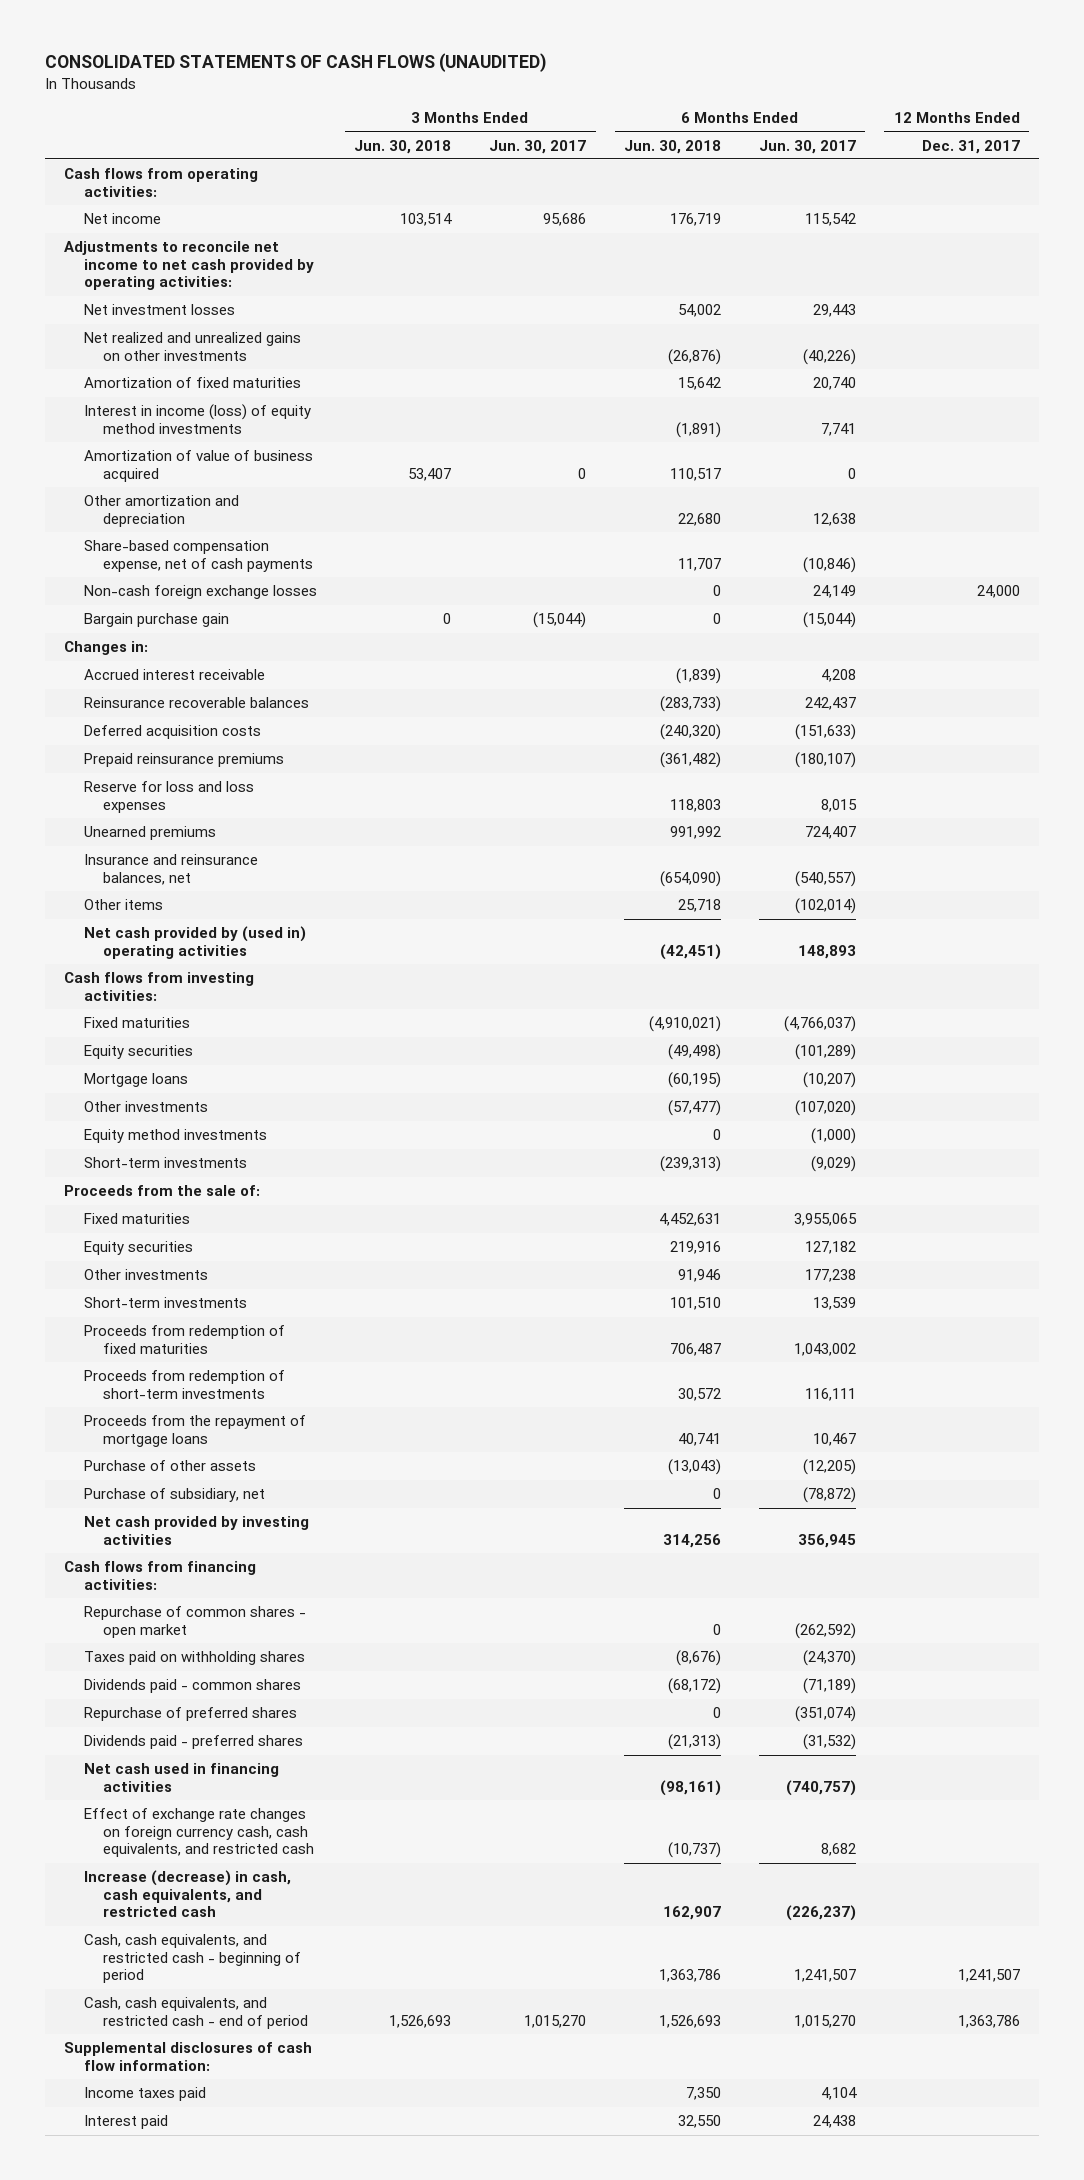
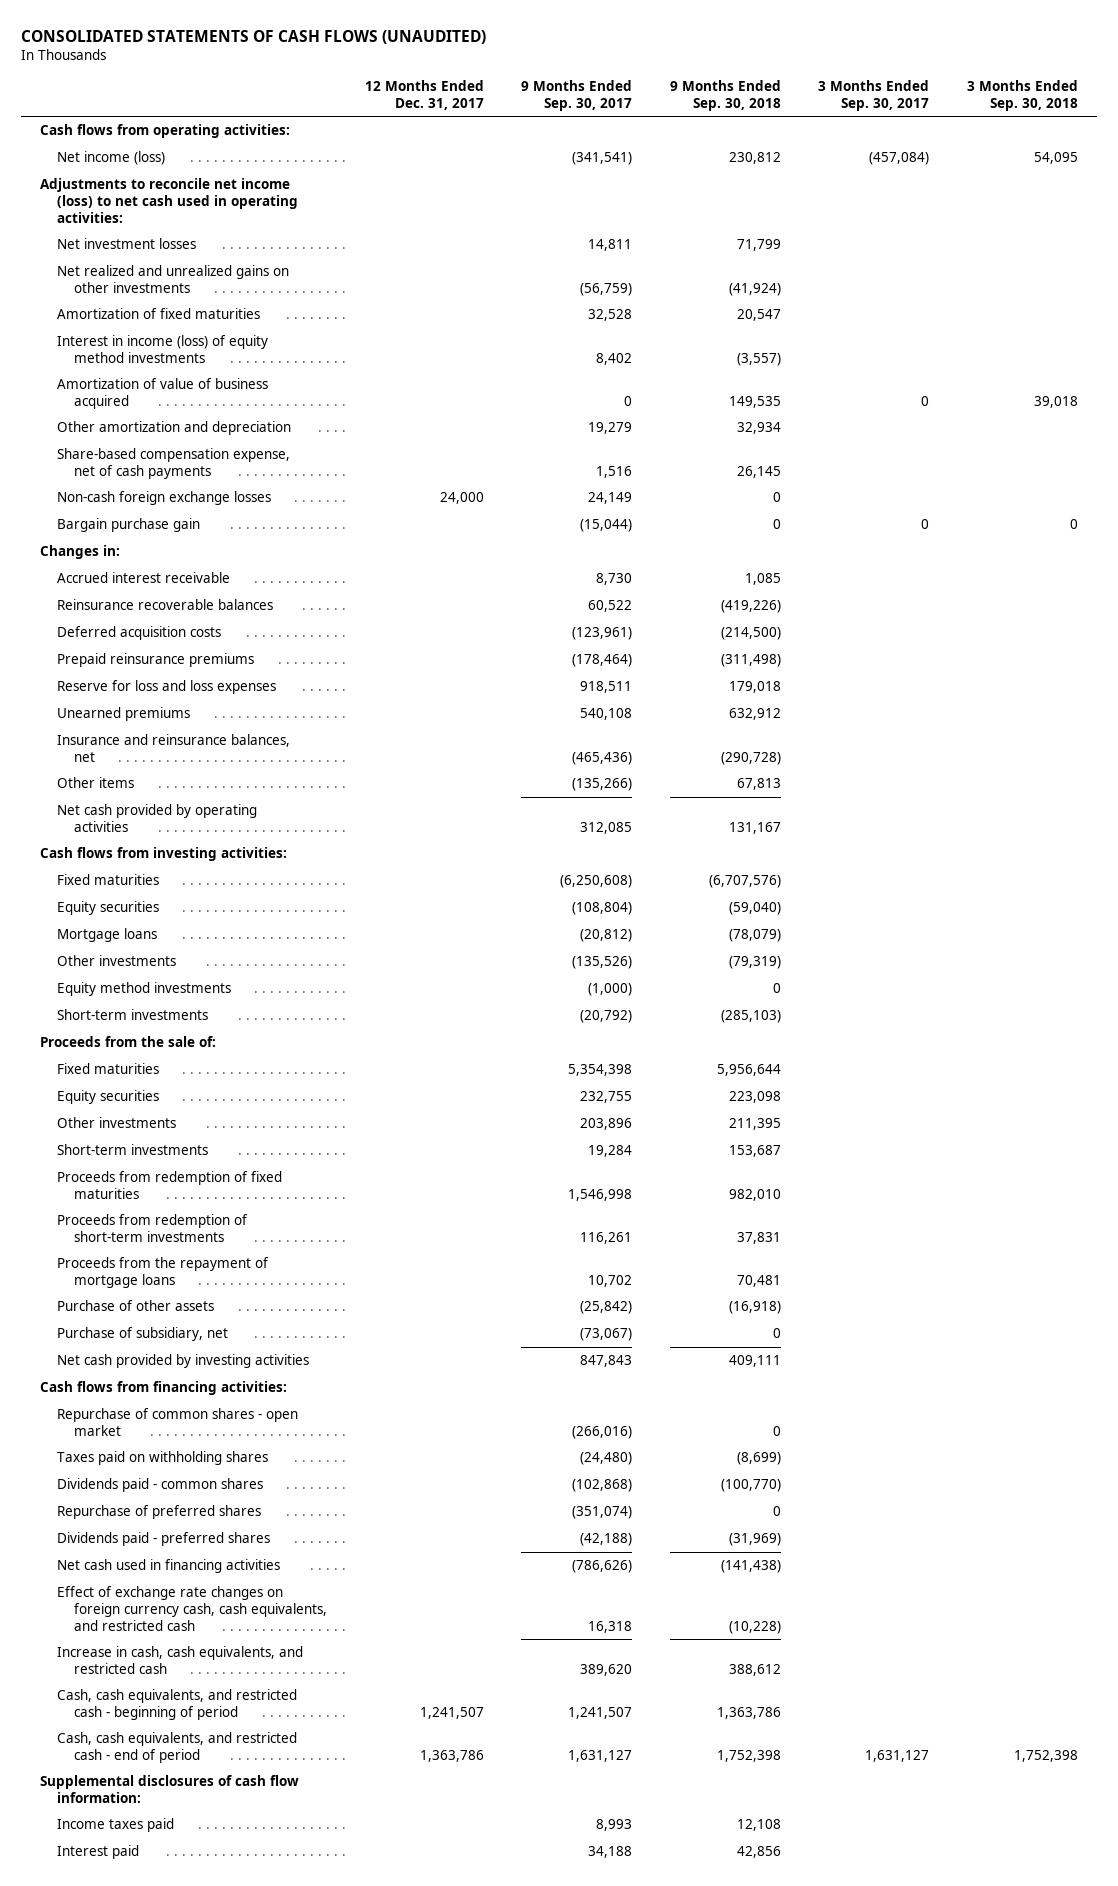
- | 3 Months Ended Jun. 30, 2018 | 3 Months Ended Jun. 30, 2017 | 6 Months Ended Jun. 30, 2018 | 6 Months Ended Jun. 30, 2017 | 12 Months Ended Dec. 31, 2017
+ | 12 Months Ended Dec. 31, 2017 | 9 Months Ended Sep. 30, 2017 | 9 Months Ended Sep. 30, 2018 | 3 Months Ended Sep. 30, 2017 | 3 Months Ended Sep. 30, 2018
- Net income | 103,514 | 95,686 | 176,719 | 115,542 |
- Adjustments to reconcile net income to net cash provided by operating activities:
+ Net income (loss) | | (341,541) | 230,812 | (457,084) | 54,095
+ Adjustments to reconcile net income (loss) to net cash used in operating activities:
- Net cash provided by (used in) operating activities | | | (42,451) | 148,893 |
+ Net cash provided by operating activities | | 312,085 | 131,167 | |
- Increase (decrease) in cash, cash equivalents, and restricted cash | | | 162,907 | (226,237) |
+ Increase in cash, cash equivalents, and restricted cash | | 389,620 | 388,612 | |

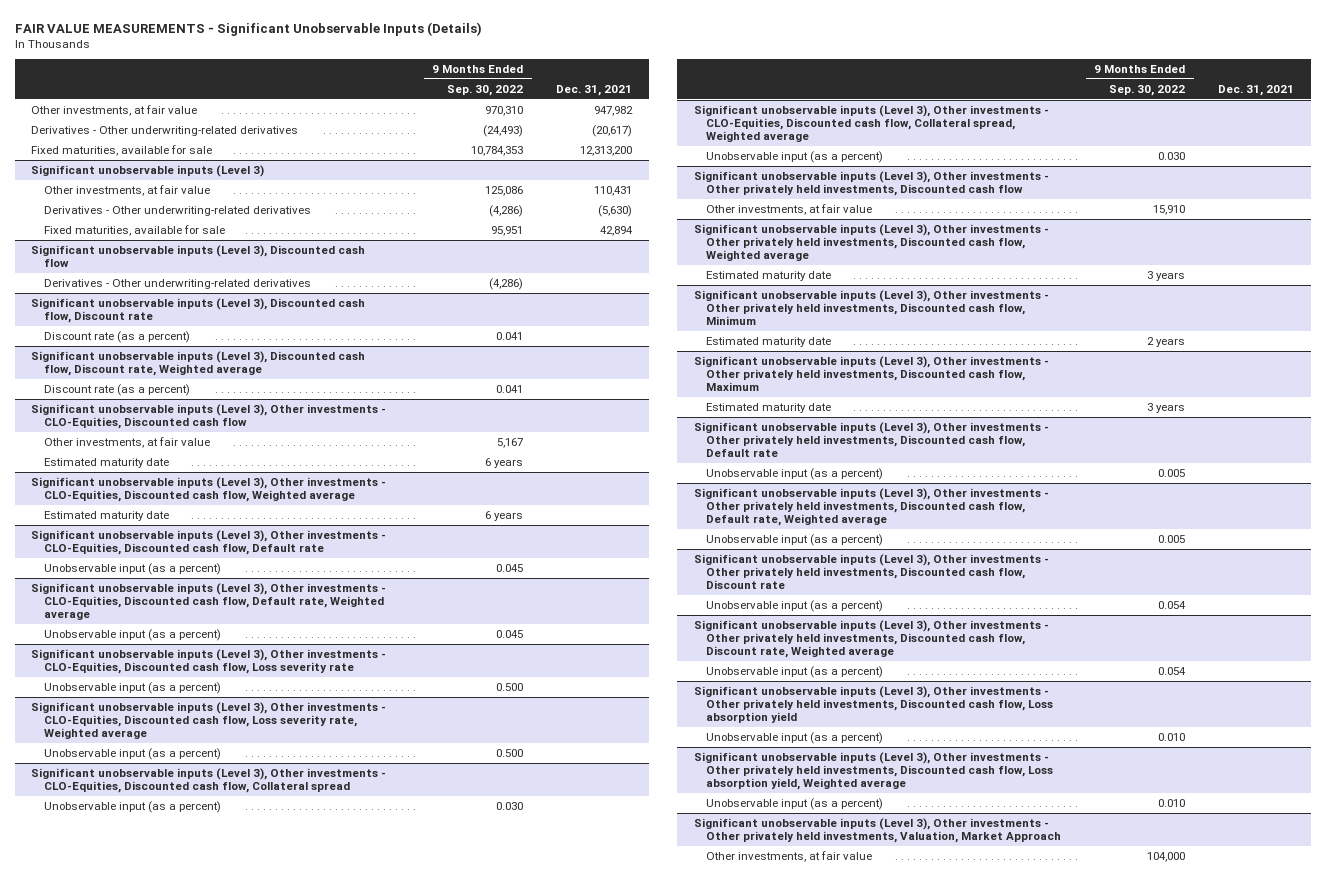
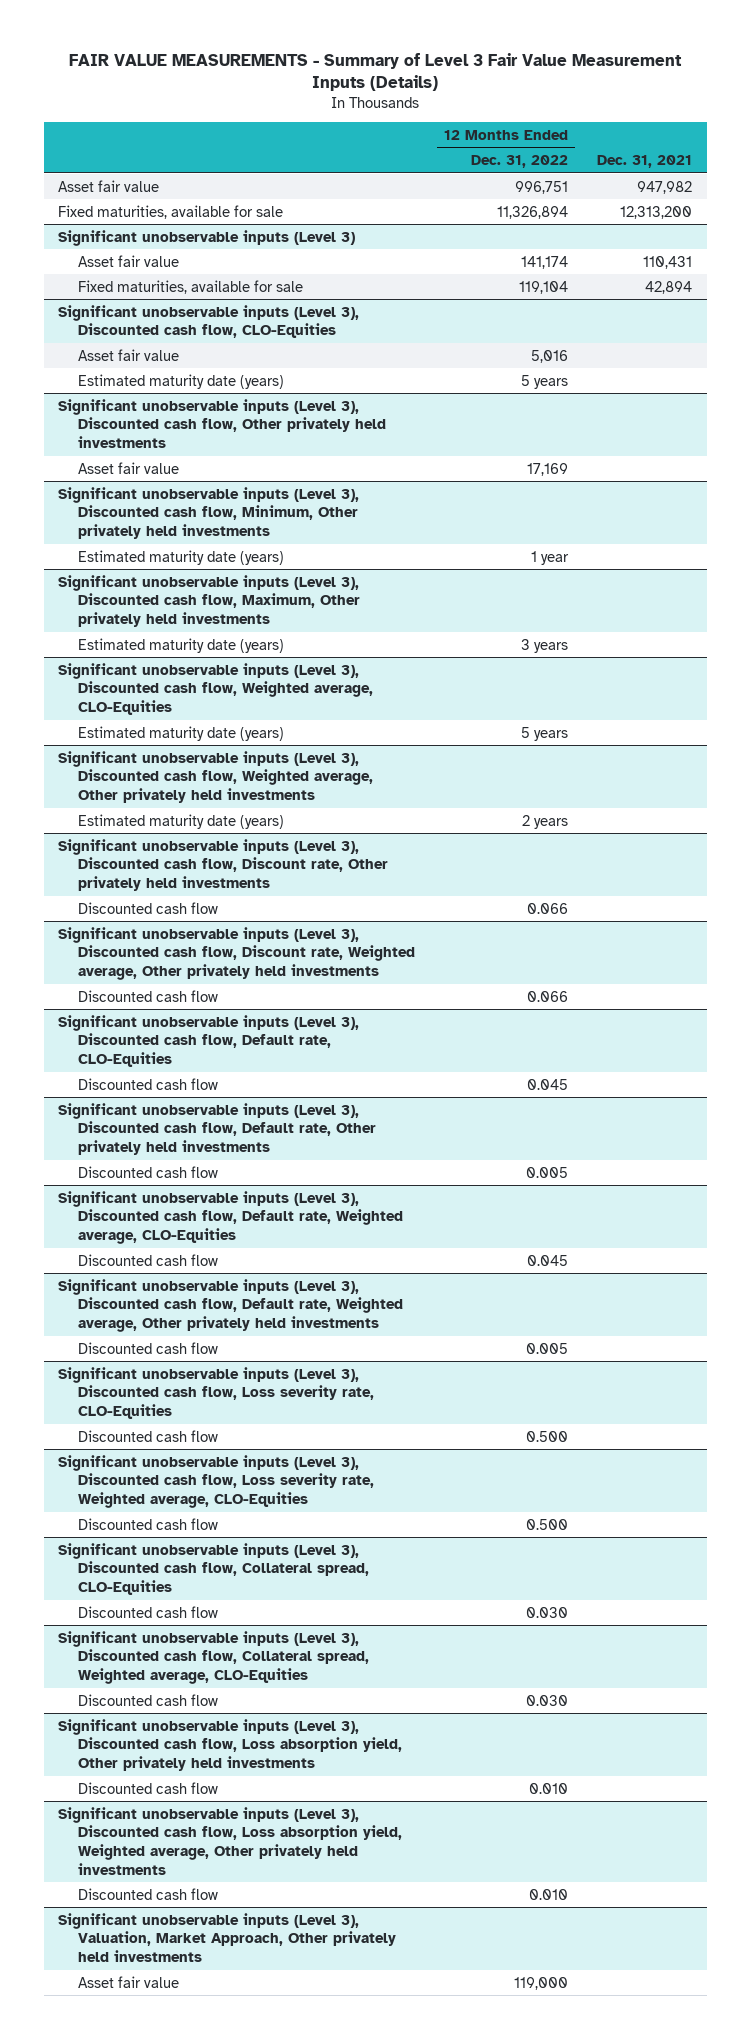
- FAIR VALUE MEASUREMENTS - Significant Unobservable Inputs (Details)
+ FAIR VALUE MEASUREMENTS - Summary of Level 3 Fair Value Measurement Inputs (Details)
- | 9 Months Ended Sep. 30, 2022 | Dec. 31, 2021
+ | 12 Months Ended Dec. 31, 2022 | Dec. 31, 2021
- Other investments, at fair value | 970,310 | 947,982
- Derivatives - Other underwriting-related derivatives | (24,493) | (20,617)
+ Asset fair value | 996,751 | 947,982
@ Significant unobservable inputs (Level 3)
- Other investments, at fair value | 125,086 | 110,431
- Derivatives - Other underwriting-related derivatives | (4,286) | (5,630)
+ Asset fair value | 141,174 | 110,431
- Significant unobservable inputs (Level 3), Discounted cash flow
- Derivatives - Other underwriting-related derivatives | (4,286) |
- Significant unobservable inputs (Level 3), Discounted cash flow, Discount rate
- Discount rate (as a percent) | 0.041 |
- Significant unobservable inputs (Level 3), Discounted cash flow, Discount rate, Weighted average
- Discount rate (as a percent) | 0.041 |
- Significant unobservable inputs (Level 3), Other investments - CLO-Equities, Discounted cash flow
- Other investments, at fair value | 5,167 |
- Estimated maturity date | 6 years |
- Significant unobservable inputs (Level 3), Other investments - CLO-Equities, Discounted cash flow, Weighted average
- Estimated maturity date | 6 years |
- Significant unobservable inputs (Level 3), Other investments - CLO-Equities, Discounted cash flow, Default rate
- Unobservable input (as a percent) | 0.045 |
- Significant unobservable inputs (Level 3), Other investments - CLO-Equities, Discounted cash flow, Default rate, Weighted average
- Unobservable input (as a percent) | 0.045 |
- Significant unobservable inputs (Level 3), Other investments - CLO-Equities, Discounted cash flow, Loss severity rate
- Unobservable input (as a percent) | 0.500 |
- Significant unobservable inputs (Level 3), Other investments - CLO-Equities, Discounted cash flow, Loss severity rate, Weighted average
- Unobservable input (as a percent) | 0.500 |
- Significant unobservable inputs (Level 3), Other investments - CLO-Equities, Discounted cash flow, Collateral spread
- Unobservable input (as a percent) | 0.030 |
- Significant unobservable inputs (Level 3), Other investments - CLO-Equities, Discounted cash flow, Collateral spread, Weighted average
- Unobservable input (as a percent) | 0.030 |
- Significant unobservable inputs (Level 3), Other investments - Other privately held investments, Discounted cash flow
- Other investments, at fair value | 15,910 |
- Significant unobservable inputs (Level 3), Other investments - Other privately held investments, Discounted cash flow, Weighted average
- Estimated maturity date | 3 years |
- Significant unobservable inputs (Level 3), Other investments - Other privately held investments, Discounted cash flow, Minimum
- Estimated maturity date | 2 years |
- Significant unobservable inputs (Level 3), Other investments - Other privately held investments, Discounted cash flow, Maximum
- Estimated maturity date | 3 years |
- Significant unobservable inputs (Level 3), Other investments - Other privately held investments, Discounted cash flow, Default rate
- Unobservable input (as a percent) | 0.005 |
- Significant unobservable inputs (Level 3), Other investments - Other privately held investments, Discounted cash flow, Default rate, Weighted average
- Unobservable input (as a percent) | 0.005 |
- Significant unobservable inputs (Level 3), Other investments - Other privately held investments, Discounted cash flow, Discount rate
- Unobservable input (as a percent) | 0.054 |
- Significant unobservable inputs (Level 3), Other investments - Other privately held investments, Discounted cash flow, Discount rate, Weighted average
- Unobservable input (as a percent) | 0.054 |
- Significant unobservable inputs (Level 3), Other investments - Other privately held investments, Discounted cash flow, Loss absorption yield
- Unobservable input (as a percent) | 0.010 |
- Significant unobservable inputs (Level 3), Other investments - Other privately held investments, Discounted cash flow, Loss absorption yield, Weighted average
- Unobservable input (as a percent) | 0.010 |
- Significant unobservable inputs (Level 3), Other investments - Other privately held investments, Valuation, Market Approach
- Other investments, at fair value | 104,000 |
+ Significant unobservable inputs (Level 3), Discounted cash flow, CLO-Equities
+ Asset fair value | 5,016 |
+ Estimated maturity date (years) | 5 years |
+ Significant unobservable inputs (Level 3), Discounted cash flow, Other privately held investments
+ Asset fair value | 17,169 |
+ Significant unobservable inputs (Level 3), Discounted cash flow, Minimum, Other privately held investments
+ Estimated maturity date (years) | 1 year |
+ Significant unobservable inputs (Level 3), Discounted cash flow, Maximum, Other privately held investments
+ Estimated maturity date (years) | 3 years |
+ Significant unobservable inputs (Level 3), Discounted cash flow, Weighted average, CLO-Equities
+ Estimated maturity date (years) | 5 years |
+ Significant unobservable inputs (Level 3), Discounted cash flow, Weighted average, Other privately held investments
+ Estimated maturity date (years) | 2 years |
+ Significant unobservable inputs (Level 3), Discounted cash flow, Discount rate, Other privately held investments
+ Discounted cash flow | 0.066 |
+ Significant unobservable inputs (Level 3), Discounted cash flow, Discount rate, Weighted average, Other privately held investments
+ Discounted cash flow | 0.066 |
+ Significant unobservable inputs (Level 3), Discounted cash flow, Default rate, CLO-Equities
+ Discounted cash flow | 0.045 |
+ Significant unobservable inputs (Level 3), Discounted cash flow, Default rate, Other privately held investments
+ Discounted cash flow | 0.005 |
+ Significant unobservable inputs (Level 3), Discounted cash flow, Default rate, Weighted average, CLO-Equities
+ Discounted cash flow | 0.045 |
+ Significant unobservable inputs (Level 3), Discounted cash flow, Default rate, Weighted average, Other privately held investments
+ Discounted cash flow | 0.005 |
+ Significant unobservable inputs (Level 3), Discounted cash flow, Loss severity rate, CLO-Equities
+ Discounted cash flow | 0.500 |
+ Significant unobservable inputs (Level 3), Discounted cash flow, Loss severity rate, Weighted average, CLO-Equities
+ Discounted cash flow | 0.500 |
+ Significant unobservable inputs (Level 3), Discounted cash flow, Collateral spread, CLO-Equities
+ Discounted cash flow | 0.030 |
+ Significant unobservable inputs (Level 3), Discounted cash flow, Collateral spread, Weighted average, CLO-Equities
+ Discounted cash flow | 0.030 |
+ Significant unobservable inputs (Level 3), Discounted cash flow, Loss absorption yield, Other privately held investments
+ Discounted cash flow | 0.010 |
+ Significant unobservable inputs (Level 3), Discounted cash flow, Loss absorption yield, Weighted average, Other privately held investments
+ Discounted cash flow | 0.010 |
+ Significant unobservable inputs (Level 3), Valuation, Market Approach, Other privately held investments
+ Asset fair value | 119,000 |

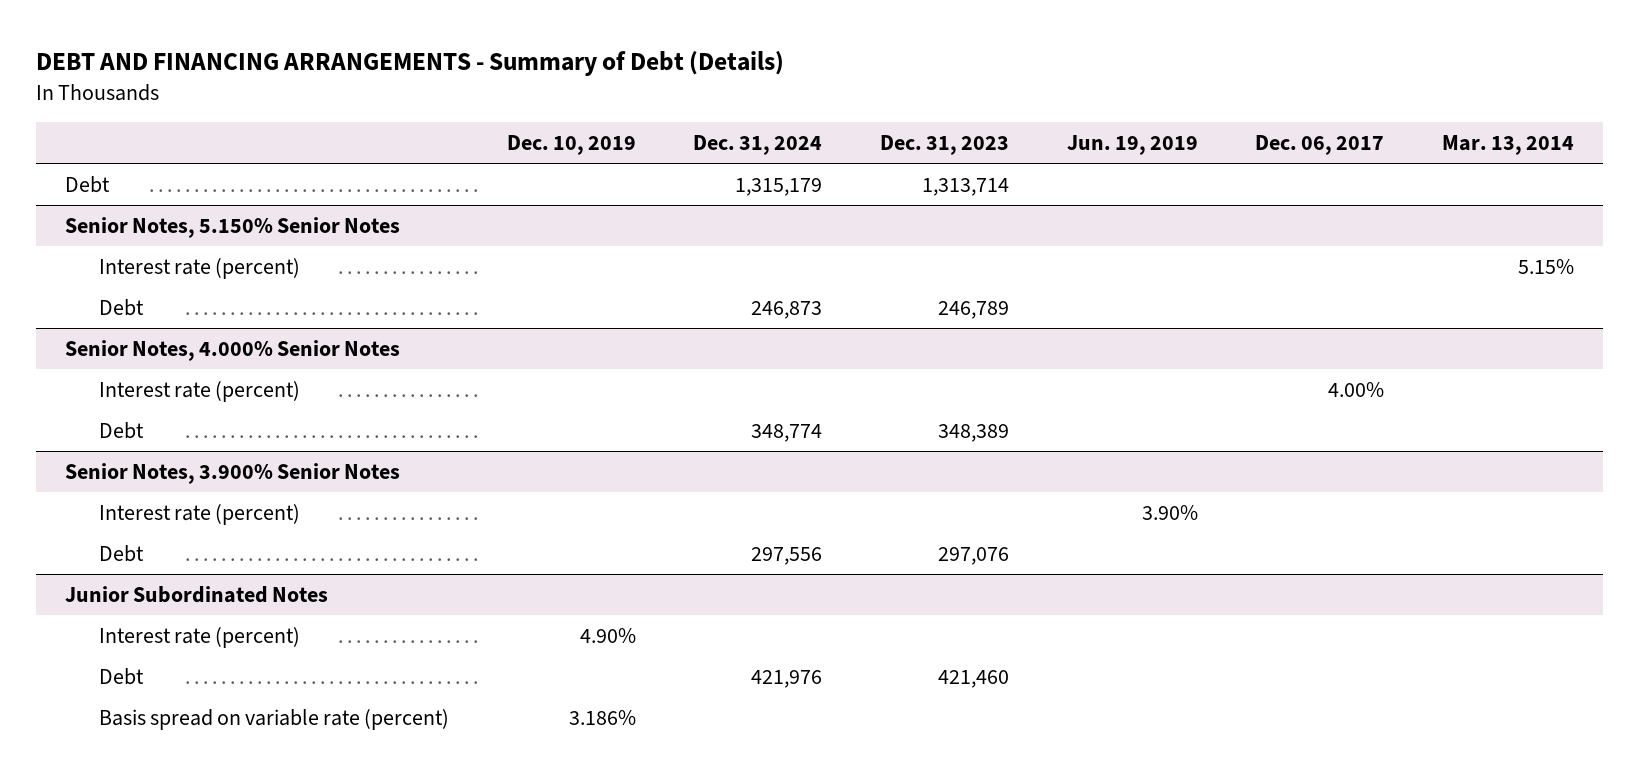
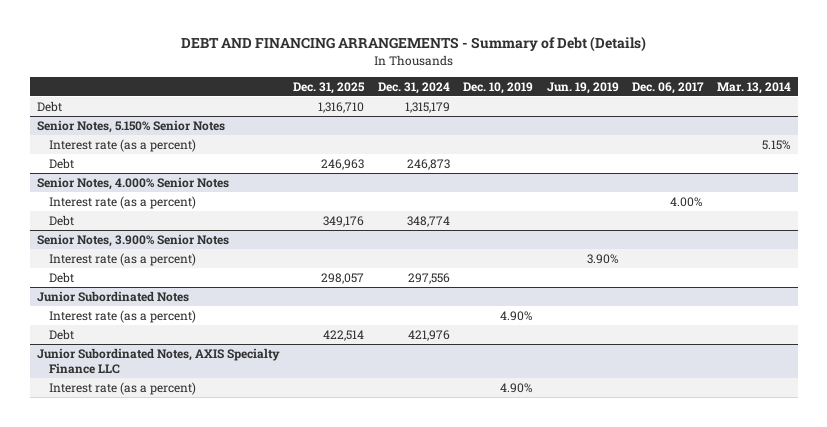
- | Dec. 10, 2019 | Dec. 31, 2024 | Dec. 31, 2023 | Jun. 19, 2019 | Dec. 06, 2017 | Mar. 13, 2014
+ | Dec. 31, 2025 | Dec. 31, 2024 | Dec. 10, 2019 | Jun. 19, 2019 | Dec. 06, 2017 | Mar. 13, 2014
@ Senior Notes, 5.150% Senior Notes
- Interest rate (percent) | | | | | | 5.15%
+ Interest rate (as a percent) | | | | | | 5.15%
@ Senior Notes, 4.000% Senior Notes
- Interest rate (percent) | | | | | 4.00% |
+ Interest rate (as a percent) | | | | | 4.00% |
@ Senior Notes, 3.900% Senior Notes
- Interest rate (percent) | | | | 3.90% | |
+ Interest rate (as a percent) | | | | 3.90% | |
@ Junior Subordinated Notes
- Interest rate (percent) | 4.90% | | | | |
+ Interest rate (as a percent) | | | 4.90% | | |
- Basis spread on variable rate (percent) | 3.186% | | | | |
+ Junior Subordinated Notes, AXIS Specialty Finance LLC
+ Interest rate (as a percent) | | | 4.90% | | |

